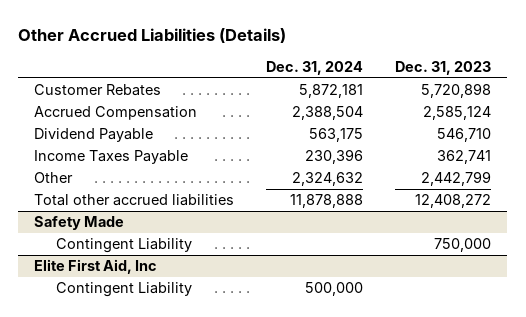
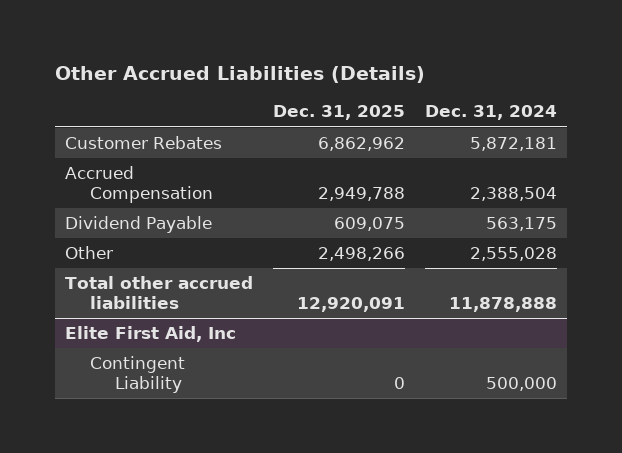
- | Dec. 31, 2024 | Dec. 31, 2023
+ | Dec. 31, 2025 | Dec. 31, 2024
- Income Taxes Payable | 230,396 | 362,741
- Other | 2,324,632 | 2,442,799
+ Other | 2,498,266 | 2,555,028
- Safety Made
- Contingent Liability | | 750,000

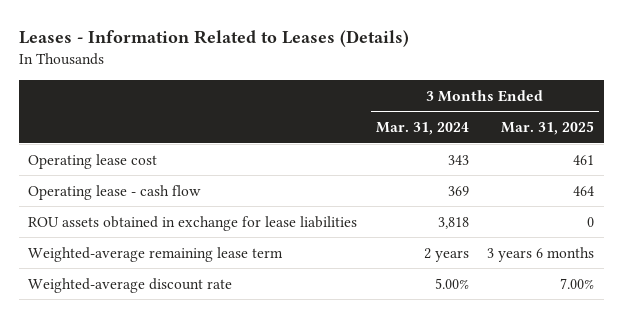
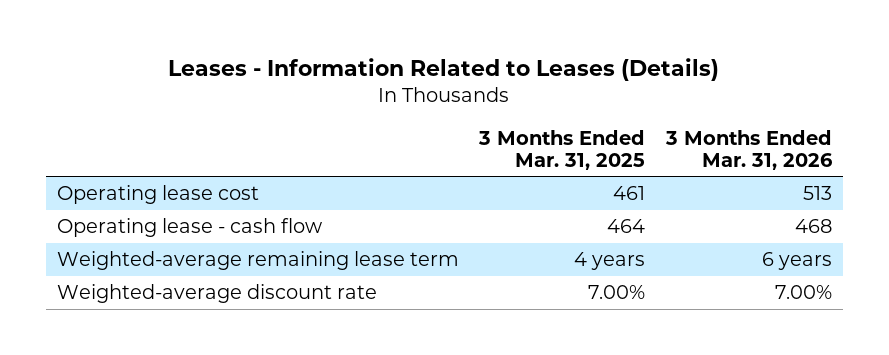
- | 3 Months Ended Mar. 31, 2024 | 3 Months Ended Mar. 31, 2025
+ | 3 Months Ended Mar. 31, 2025 | 3 Months Ended Mar. 31, 2026
- ROU assets obtained in exchange for lease liabilities | 3,818 | 0
- Weighted-average remaining lease term | 2 years | 3 years 6 months
+ Weighted-average remaining lease term | 4 years | 6 years

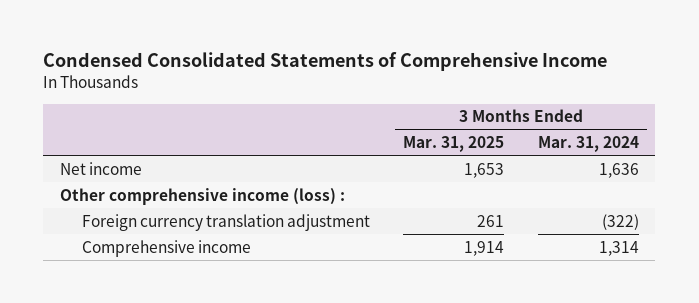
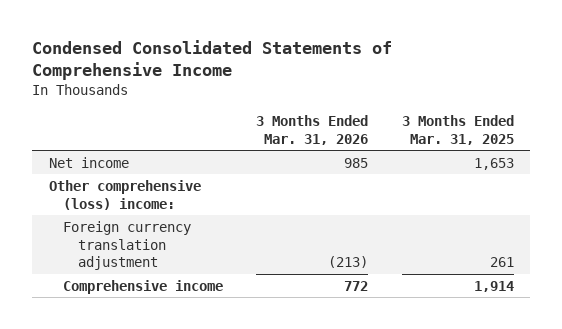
- | 3 Months Ended Mar. 31, 2025 | 3 Months Ended Mar. 31, 2024
+ | 3 Months Ended Mar. 31, 2026 | 3 Months Ended Mar. 31, 2025
- Other comprehensive income (loss) :
+ Other comprehensive (loss) income:

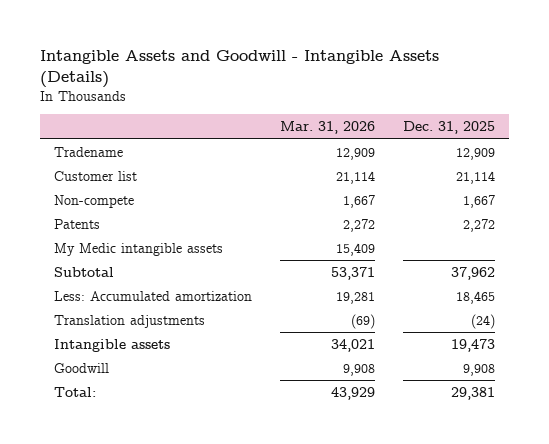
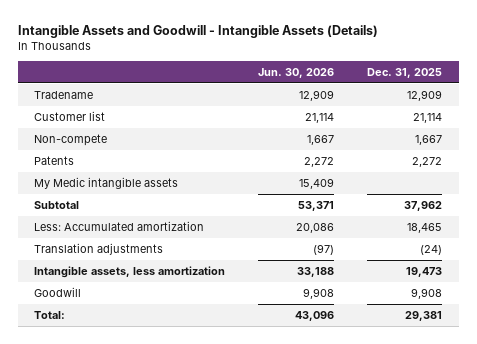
- | Mar. 31, 2026 | Dec. 31, 2025
+ | Jun. 30, 2026 | Dec. 31, 2025
- Intangible assets | 34,021 | 19,473
+ Intangible assets, less amortization | 33,188 | 19,473

